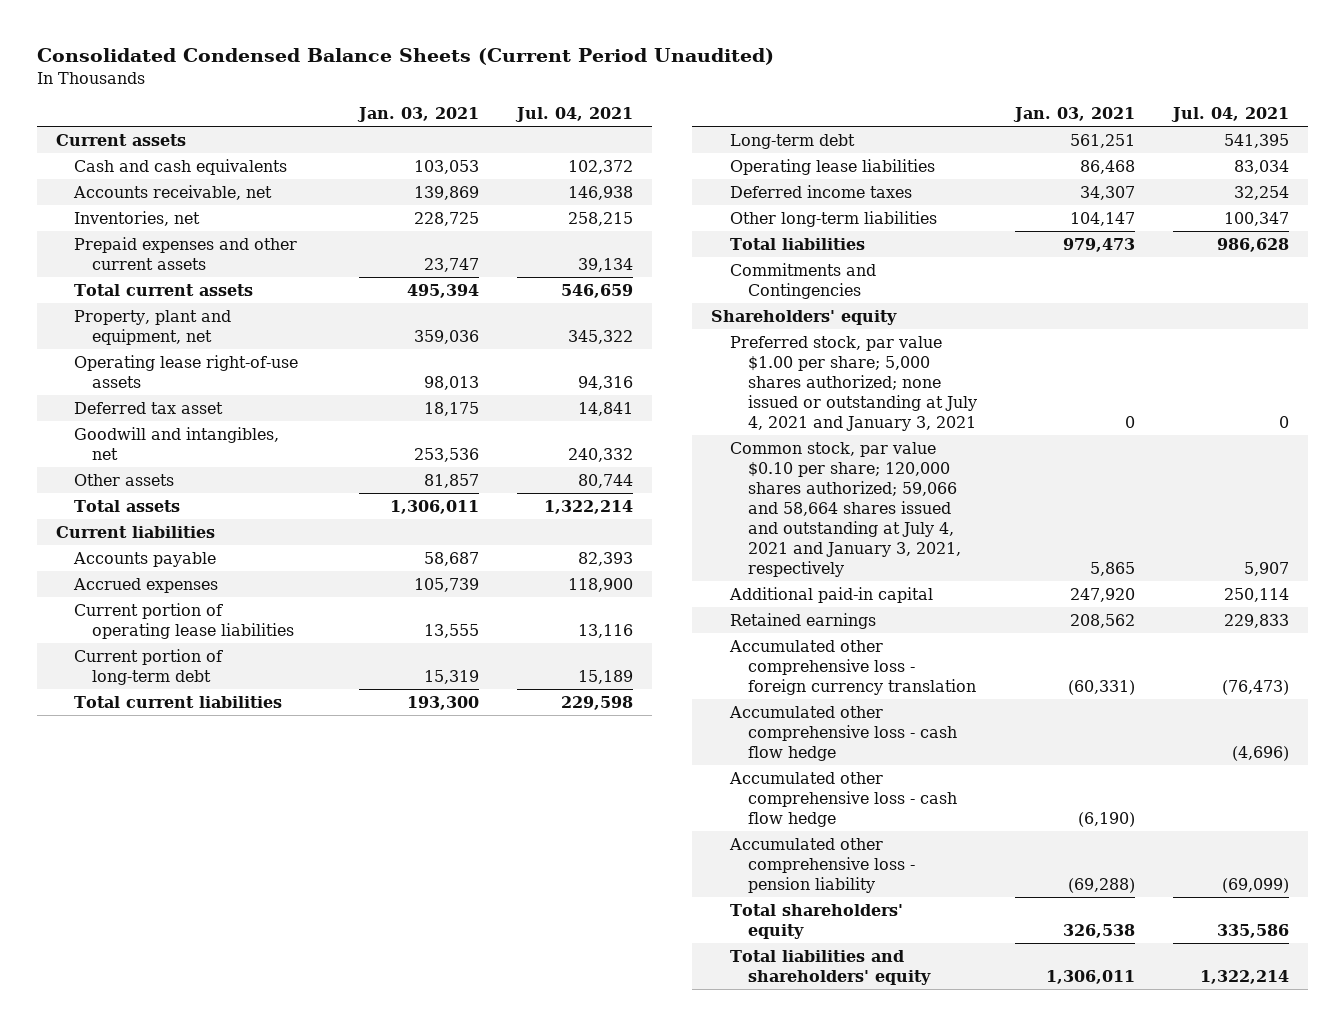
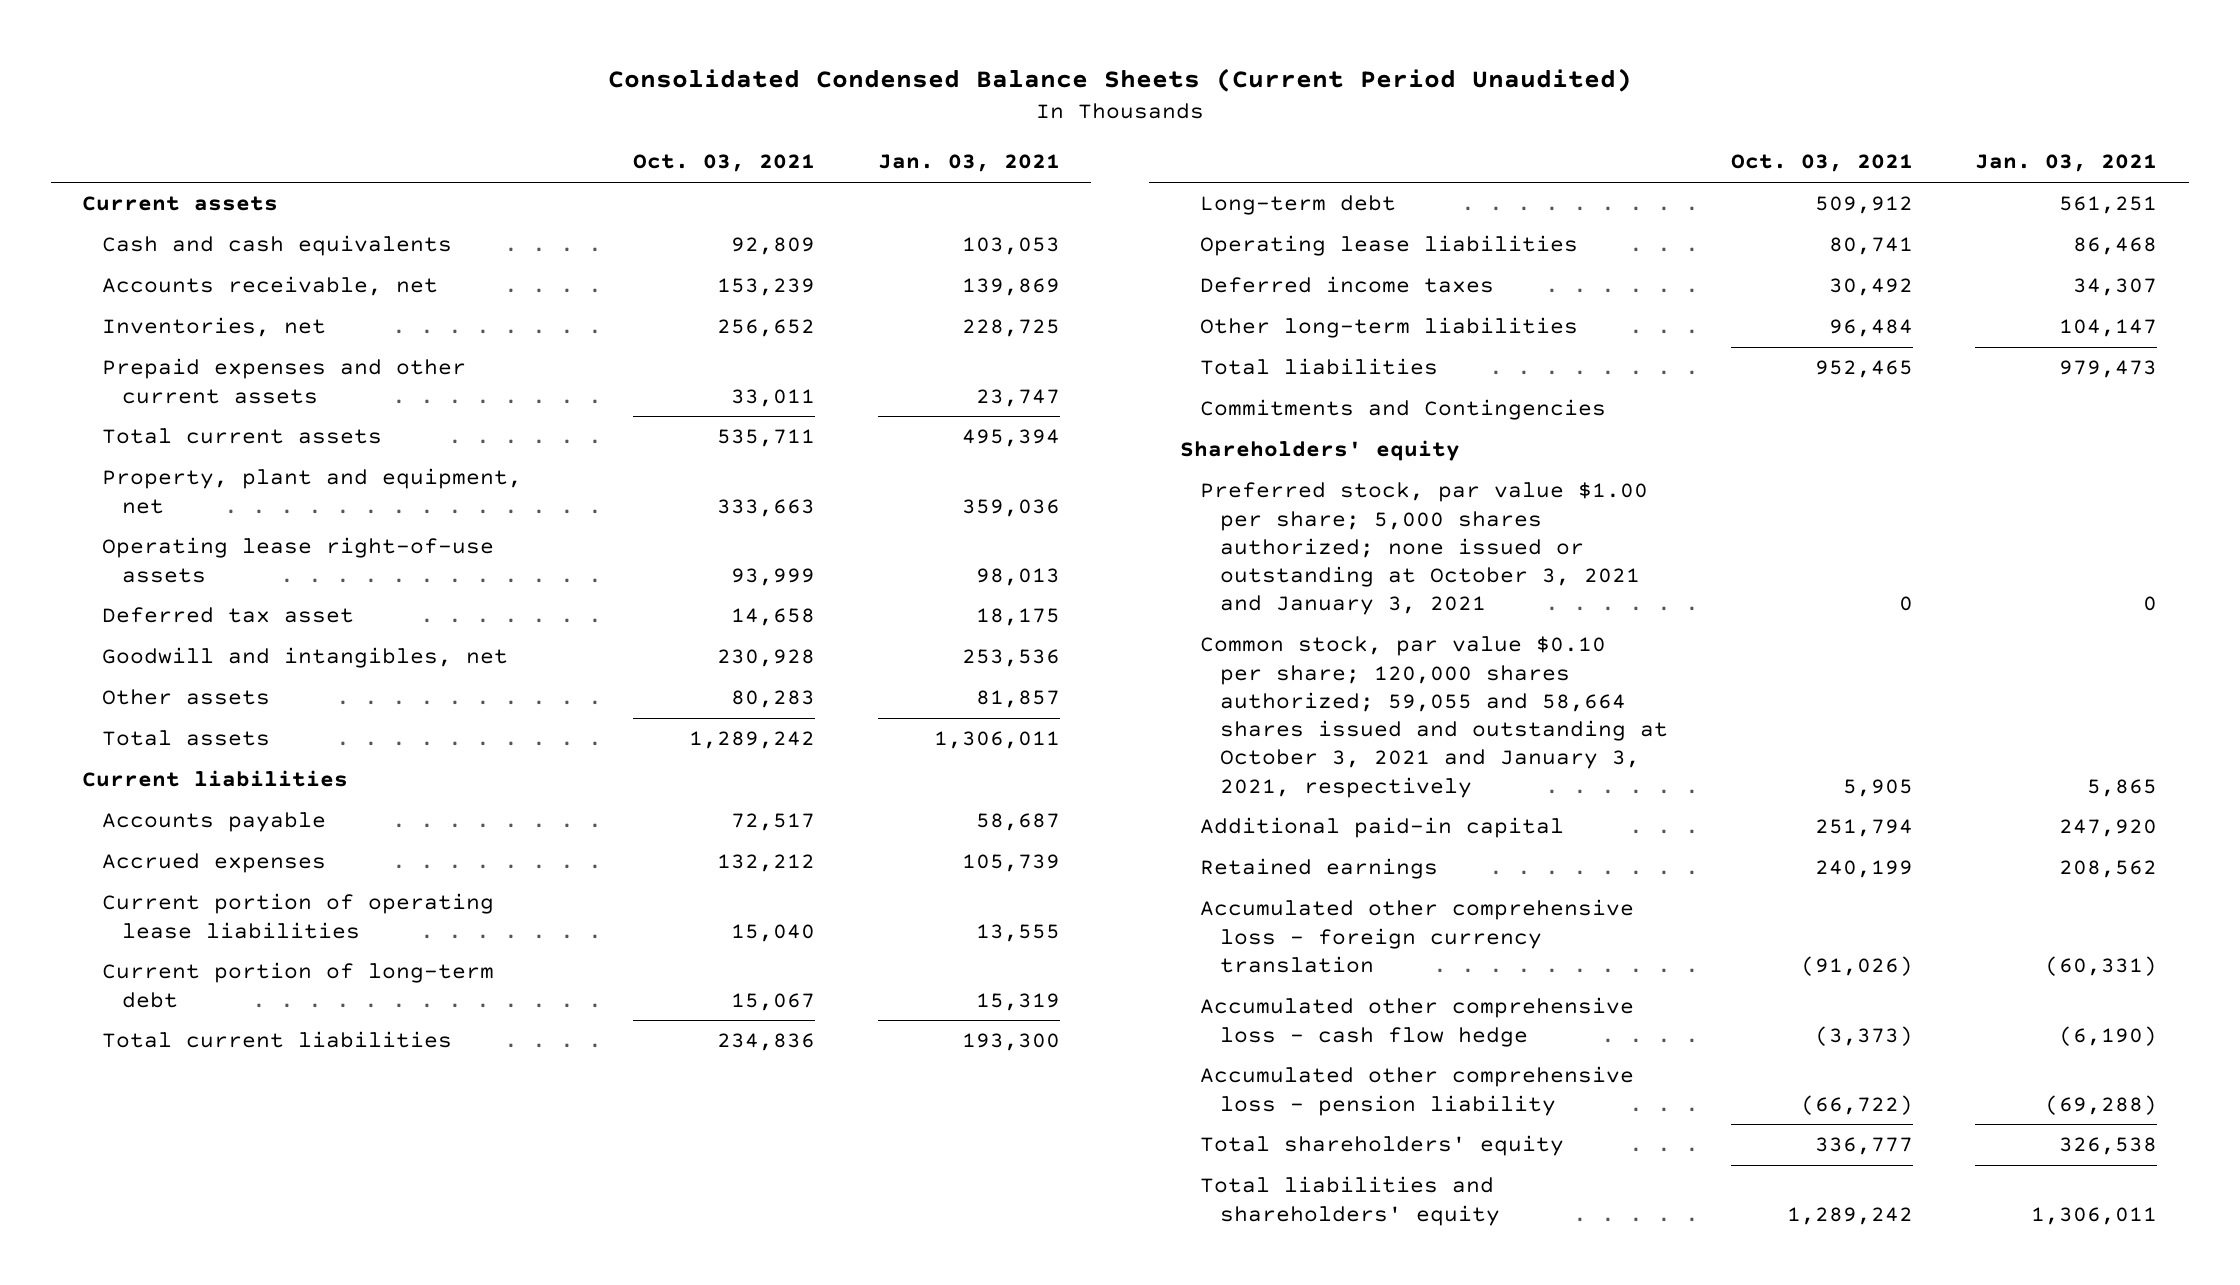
- | Jan. 03, 2021 | Jul. 04, 2021
+ | Oct. 03, 2021 | Jan. 03, 2021
- Preferred stock, par value $1.00 per share; 5,000 shares authorized; none issued or outstanding at July 4, 2021 and January 3, 2021 | 0 | 0
- Common stock, par value $0.10 per share; 120,000 shares authorized; 59,066 and 58,664 shares issued and outstanding at July 4, 2021 and January 3, 2021, respectively | 5,865 | 5,907
+ Preferred stock, par value $1.00 per share; 5,000 shares authorized; none issued or outstanding at October 3, 2021 and January 3, 2021 | 0 | 0
+ Common stock, par value $0.10 per share; 120,000 shares authorized; 59,055 and 58,664 shares issued and outstanding at October 3, 2021 and January 3, 2021, respectively | 5,905 | 5,865
- Accumulated other comprehensive loss - cash flow hedge | | (4,696)

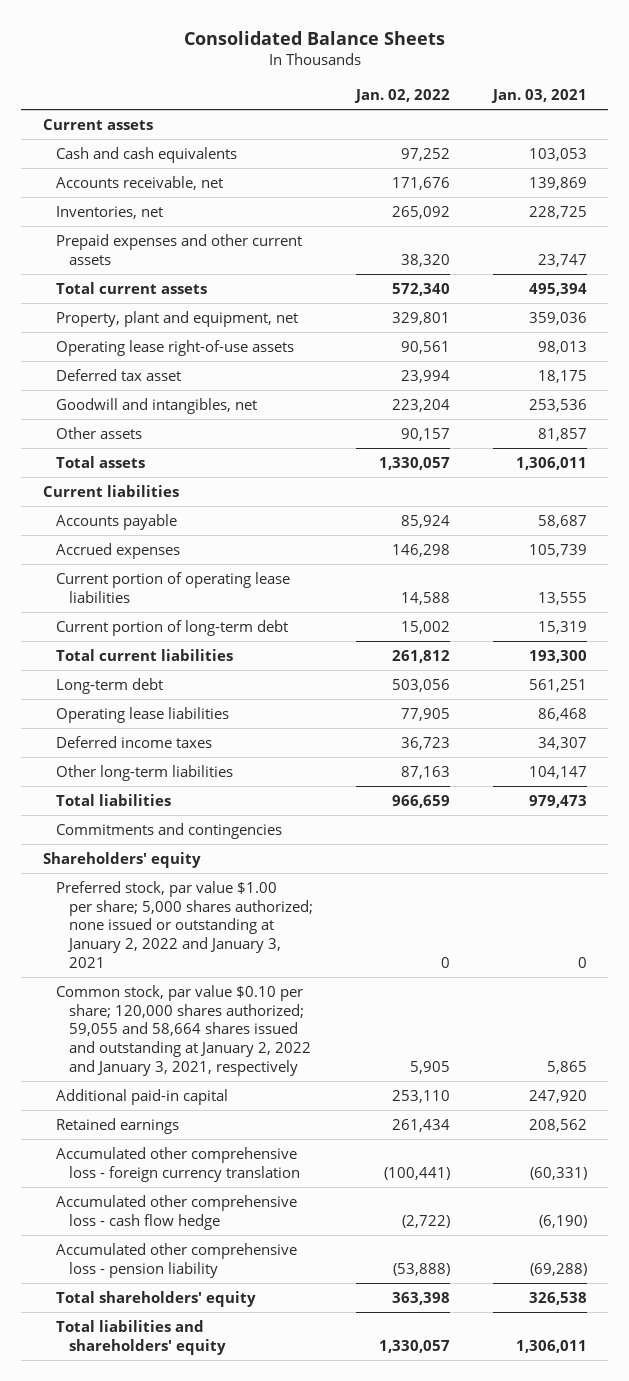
- Consolidated Condensed Balance Sheets (Current Period Unaudited)
+ Consolidated Balance Sheets
- | Oct. 03, 2021 | Jan. 03, 2021
+ | Jan. 02, 2022 | Jan. 03, 2021
- Commitments and Contingencies
+ Commitments and contingencies
- Preferred stock, par value $1.00 per share; 5,000 shares authorized; none issued or outstanding at October 3, 2021 and January 3, 2021 | 0 | 0
- Common stock, par value $0.10 per share; 120,000 shares authorized; 59,055 and 58,664 shares issued and outstanding at October 3, 2021 and January 3, 2021, respectively | 5,905 | 5,865
+ Preferred stock, par value $1.00 per share; 5,000 shares authorized; none issued or outstanding at January 2, 2022 and January 3, 2021 | 0 | 0
+ Common stock, par value $0.10 per share; 120,000 shares authorized; 59,055 and 58,664 shares issued and outstanding at January 2, 2022 and January 3, 2021, respectively | 5,905 | 5,865

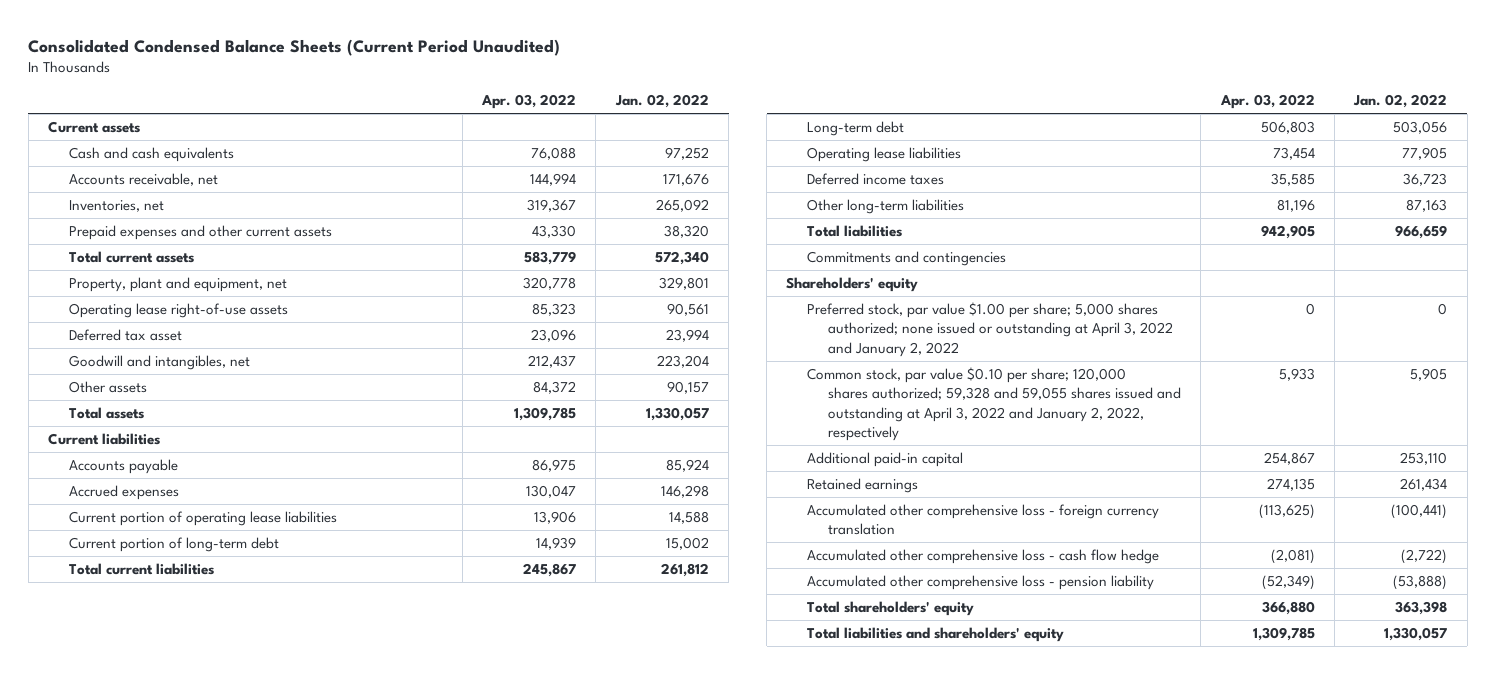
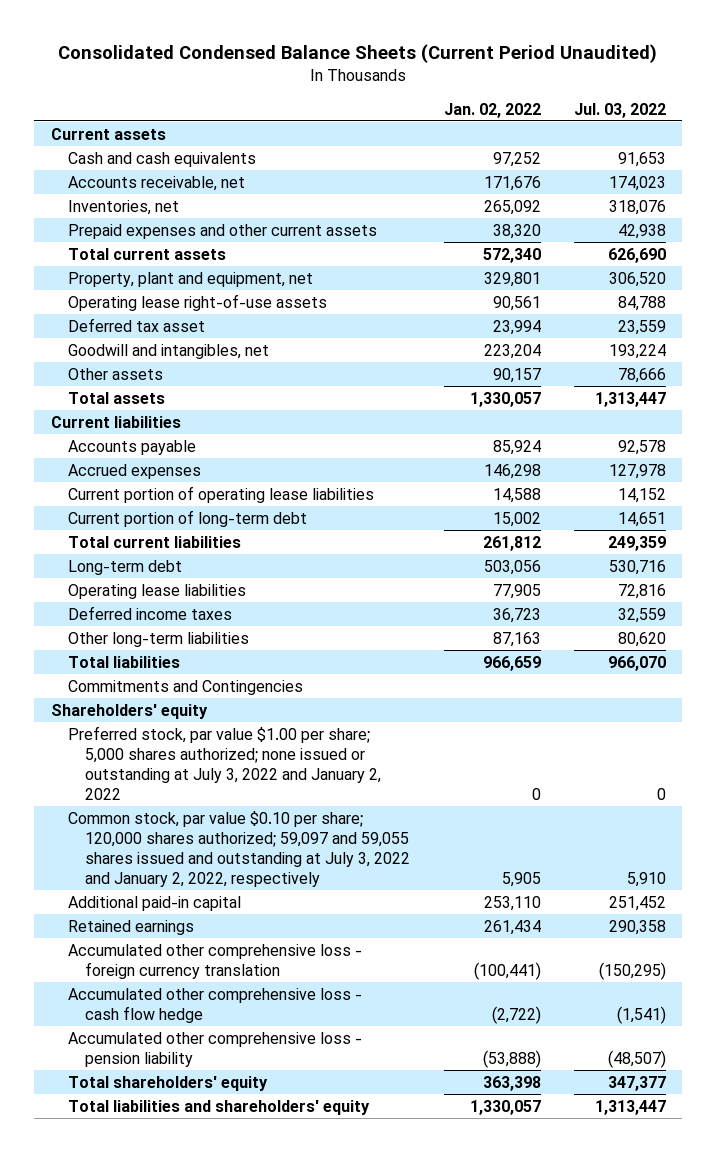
- | Apr. 03, 2022 | Jan. 02, 2022
+ | Jan. 02, 2022 | Jul. 03, 2022
- Commitments and contingencies
+ Commitments and Contingencies
- Preferred stock, par value $1.00 per share; 5,000 shares authorized; none issued or outstanding at April 3, 2022 and January 2, 2022 | 0 | 0
- Common stock, par value $0.10 per share; 120,000 shares authorized; 59,328 and 59,055 shares issued and outstanding at April 3, 2022 and January 2, 2022, respectively | 5,933 | 5,905
+ Preferred stock, par value $1.00 per share; 5,000 shares authorized; none issued or outstanding at July 3, 2022 and January 2, 2022 | 0 | 0
+ Common stock, par value $0.10 per share; 120,000 shares authorized; 59,097 and 59,055 shares issued and outstanding at July 3, 2022 and January 2, 2022, respectively | 5,905 | 5,910

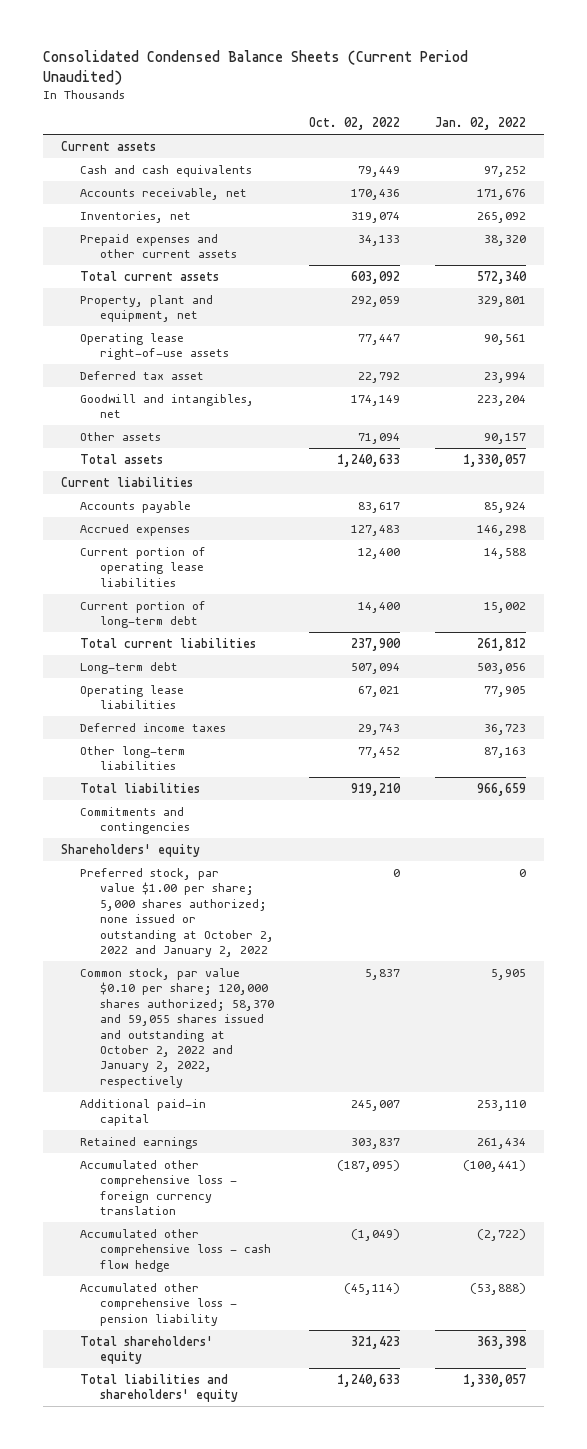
- | Jan. 02, 2022 | Jul. 03, 2022
+ | Oct. 02, 2022 | Jan. 02, 2022
- Commitments and Contingencies
+ Commitments and contingencies
- Preferred stock, par value $1.00 per share; 5,000 shares authorized; none issued or outstanding at July 3, 2022 and January 2, 2022 | 0 | 0
- Common stock, par value $0.10 per share; 120,000 shares authorized; 59,097 and 59,055 shares issued and outstanding at July 3, 2022 and January 2, 2022, respectively | 5,905 | 5,910
+ Preferred stock, par value $1.00 per share; 5,000 shares authorized; none issued or outstanding at October 2, 2022 and January 2, 2022 | 0 | 0
+ Common stock, par value $0.10 per share; 120,000 shares authorized; 58,370 and 59,055 shares issued and outstanding at October 2, 2022 and January 2, 2022, respectively | 5,837 | 5,905

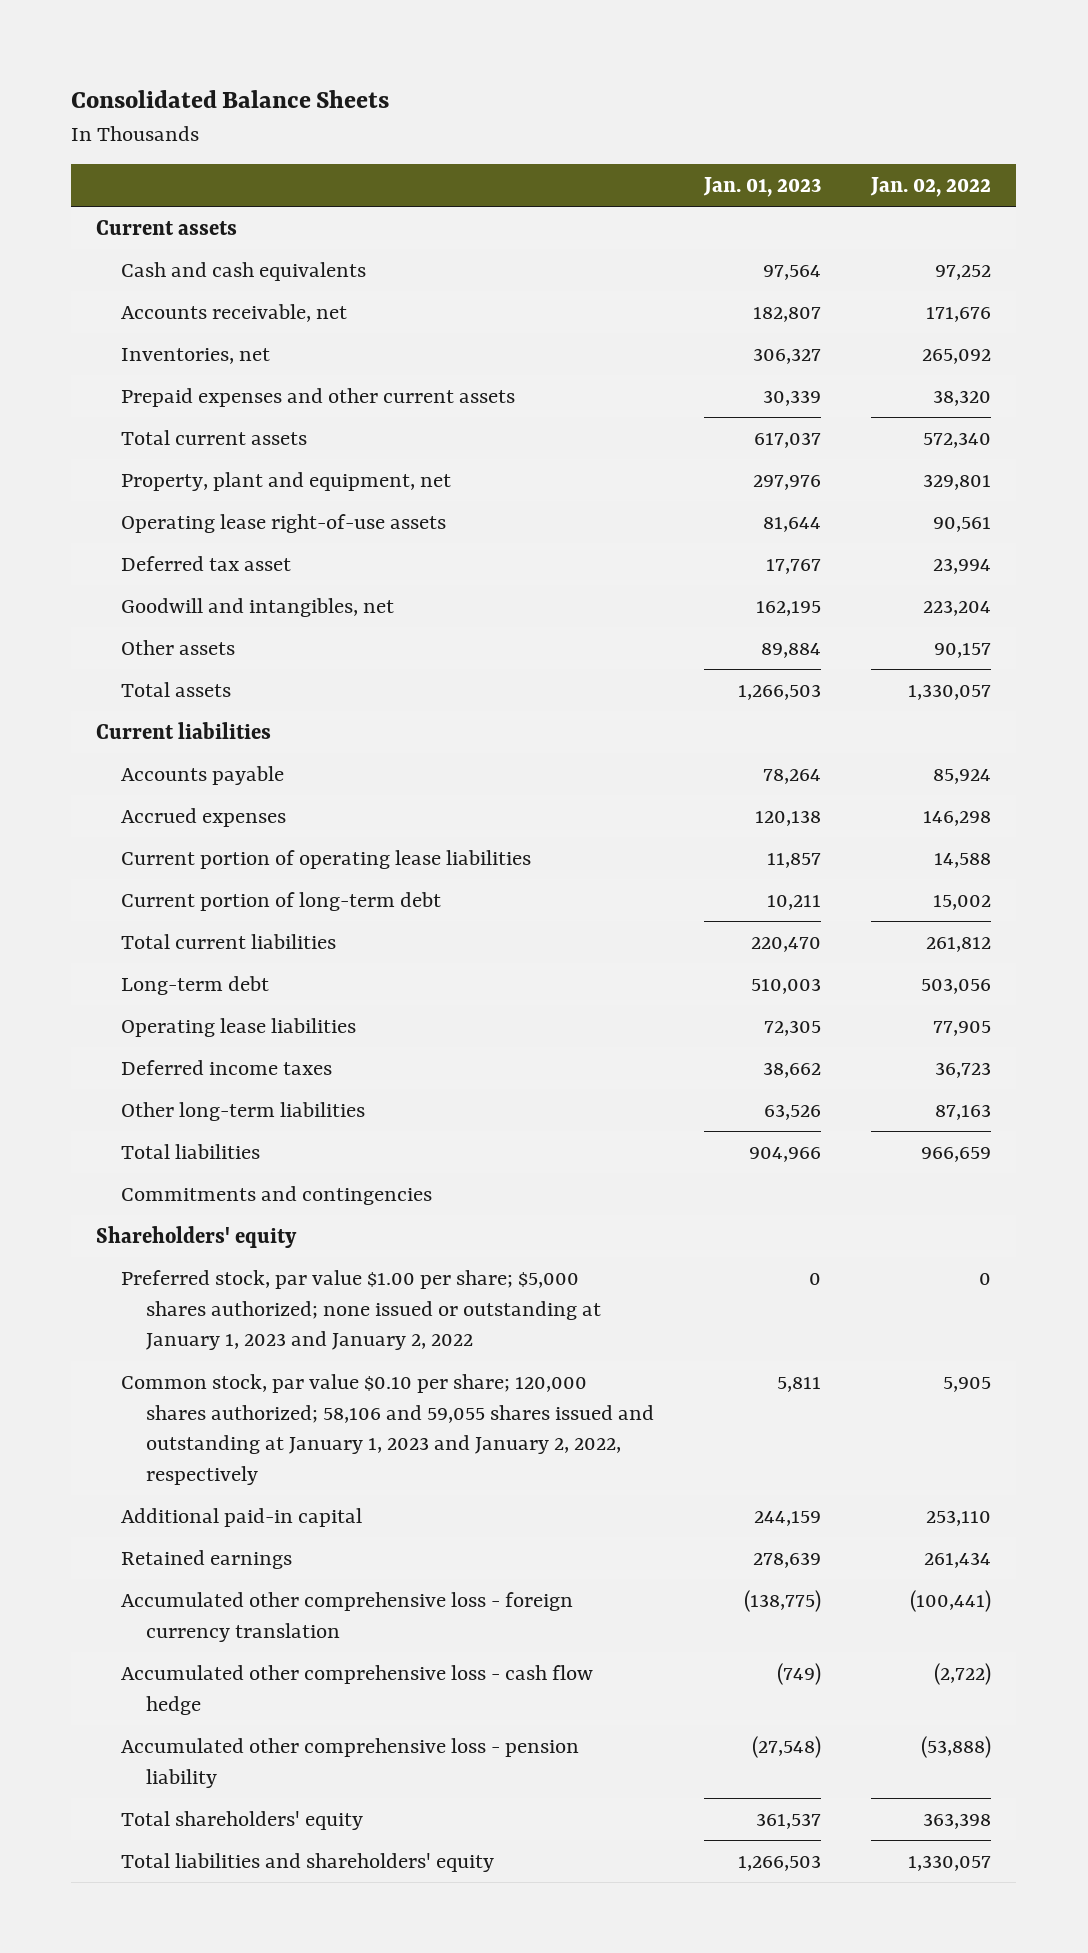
- Consolidated Condensed Balance Sheets (Current Period Unaudited)
+ Consolidated Balance Sheets
- | Oct. 02, 2022 | Jan. 02, 2022
+ | Jan. 01, 2023 | Jan. 02, 2022
- Preferred stock, par value $1.00 per share; 5,000 shares authorized; none issued or outstanding at October 2, 2022 and January 2, 2022 | 0 | 0
- Common stock, par value $0.10 per share; 120,000 shares authorized; 58,370 and 59,055 shares issued and outstanding at October 2, 2022 and January 2, 2022, respectively | 5,837 | 5,905
+ Preferred stock, par value $1.00 per share; $5,000 shares authorized; none issued or outstanding at January 1, 2023 and January 2, 2022 | 0 | 0
+ Common stock, par value $0.10 per share; 120,000 shares authorized; 58,106 and 59,055 shares issued and outstanding at January 1, 2023 and January 2, 2022, respectively | 5,811 | 5,905

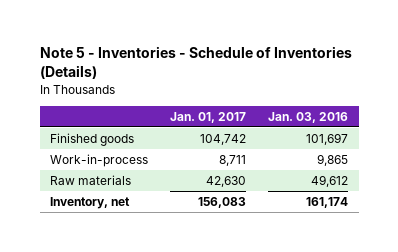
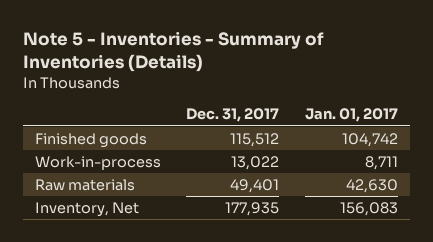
- Note 5 - Inventories - Schedule of Inventories (Details)
+ Note 5 - Inventories - Summary of Inventories (Details)
- | Jan. 01, 2017 | Jan. 03, 2016
+ | Dec. 31, 2017 | Jan. 01, 2017
- Inventory, net | 156,083 | 161,174
+ Inventory, Net | 177,935 | 156,083

